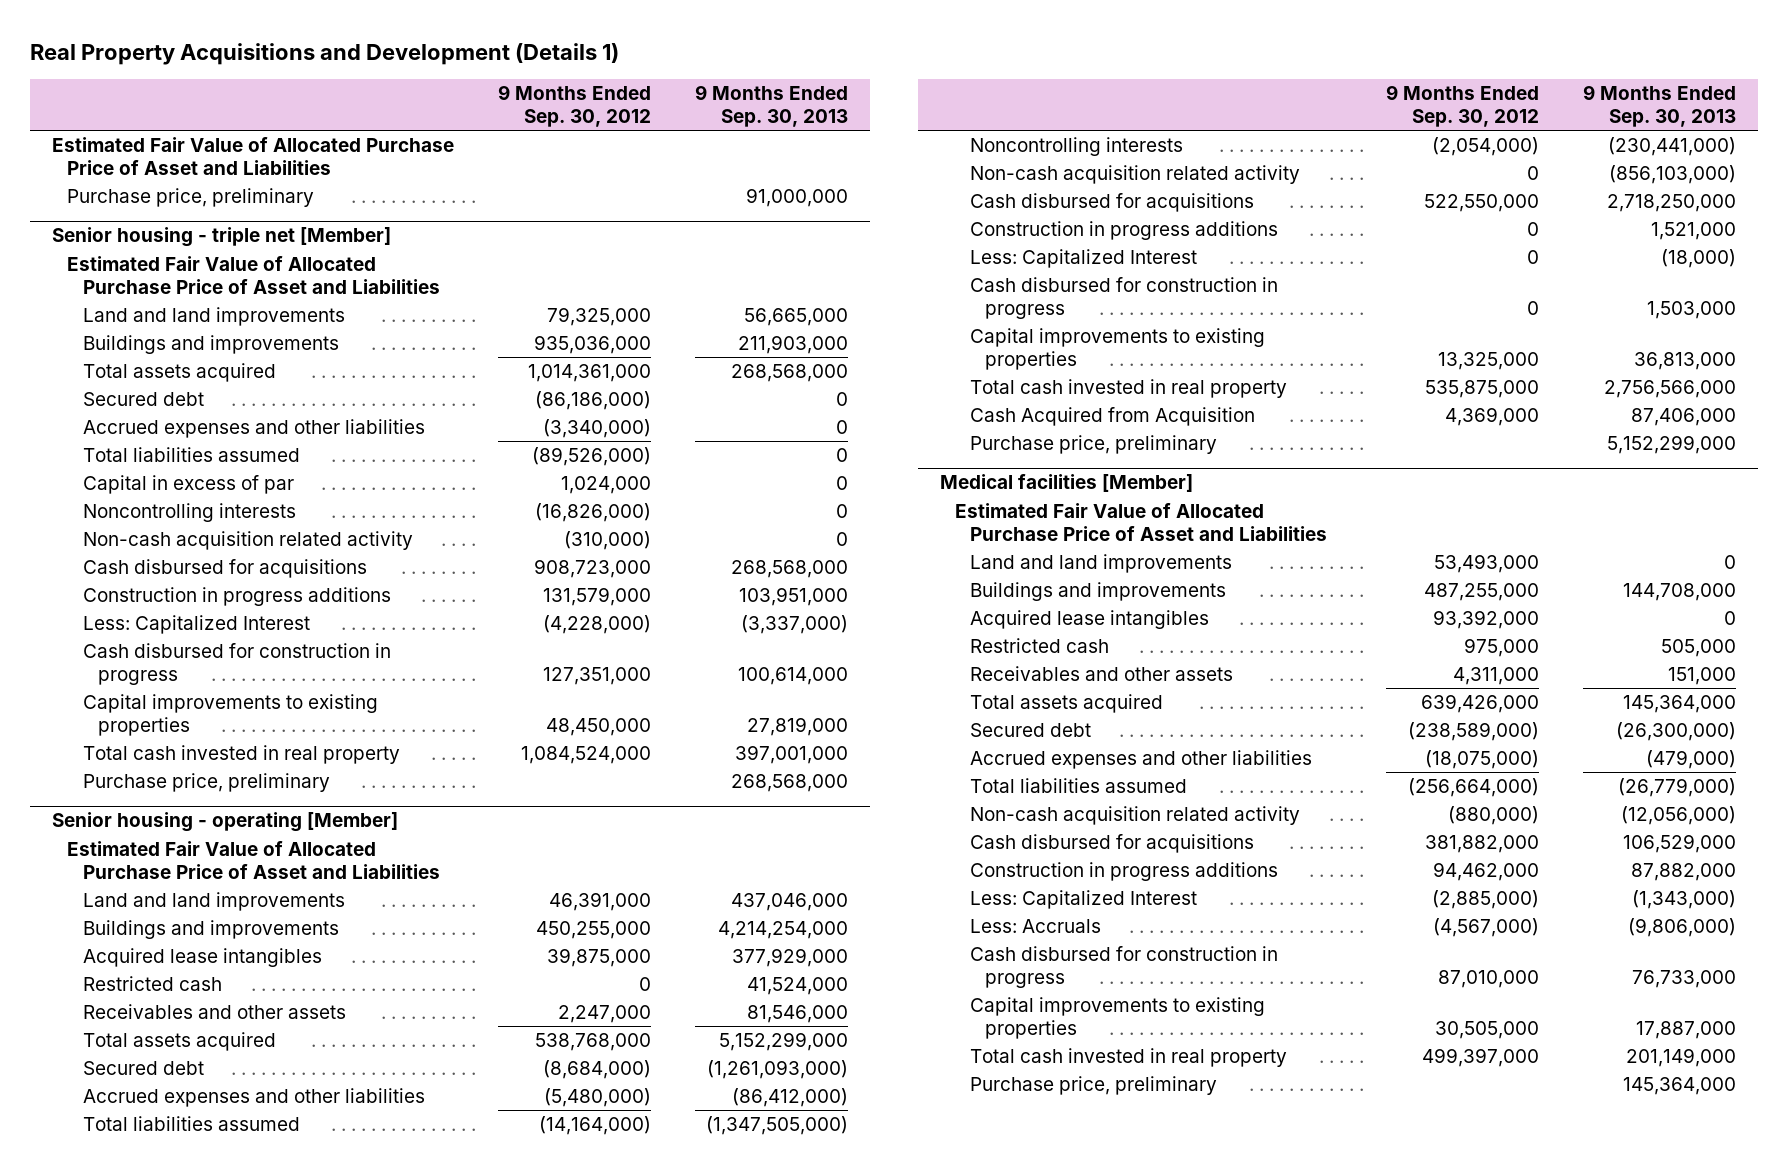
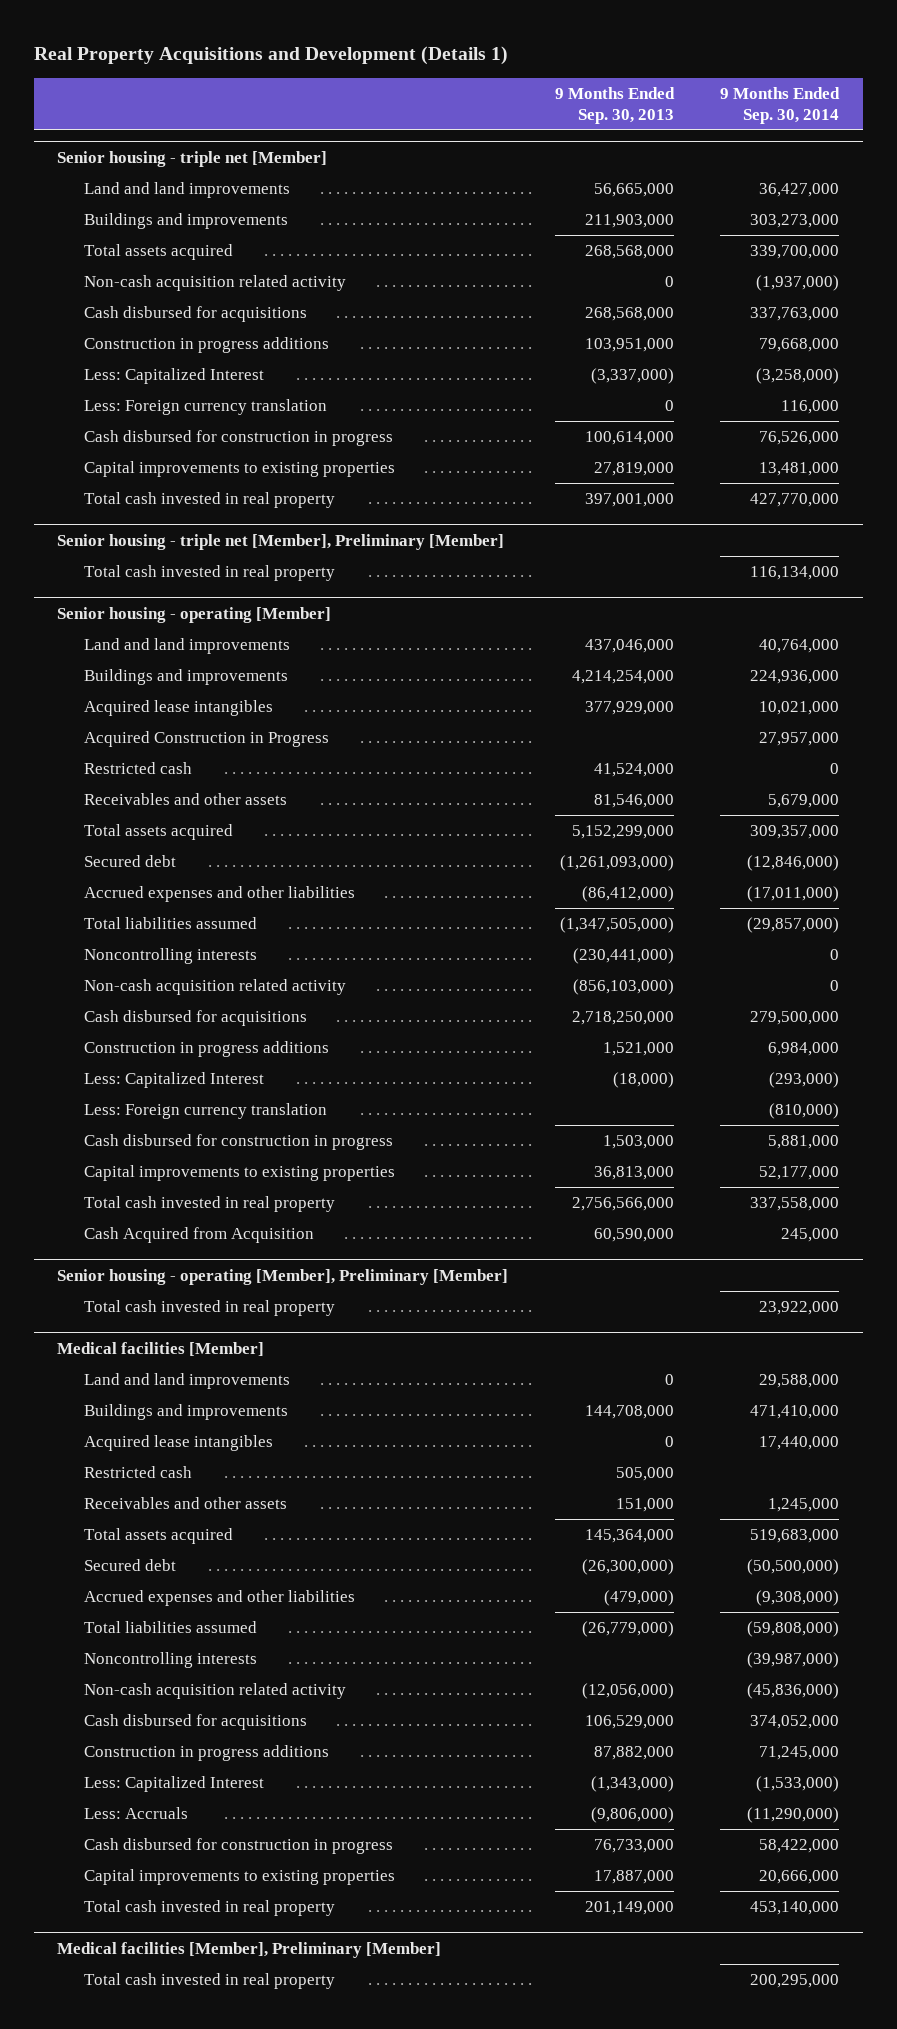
- | 9 Months Ended Sep. 30, 2012 | 9 Months Ended Sep. 30, 2013
+ | 9 Months Ended Sep. 30, 2013 | 9 Months Ended Sep. 30, 2014
- Estimated Fair Value of Allocated Purchase Price of Asset and Liabilities
- Purchase price, preliminary | | 91,000,000
@ Senior housing - triple net [Member]
- Estimated Fair Value of Allocated Purchase Price of Asset and Liabilities
- Secured debt | (86,186,000) | 0
- Accrued expenses and other liabilities | (3,340,000) | 0
- Total liabilities assumed | (89,526,000) | 0
- Capital in excess of par | 1,024,000 | 0
- Noncontrolling interests | (16,826,000) | 0
+ Less: Foreign currency translation | 0 | 116,000
- Purchase price, preliminary | | 268,568,000
+ Senior housing - triple net [Member], Preliminary [Member]
+ Total cash invested in real property | | 116,134,000
@ Senior housing - operating [Member]
- Estimated Fair Value of Allocated Purchase Price of Asset and Liabilities
+ Acquired Construction in Progress | | 27,957,000
+ Less: Foreign currency translation | | (810,000)
- Cash Acquired from Acquisition | 4,369,000 | 87,406,000
- Purchase price, preliminary | | 5,152,299,000
+ Cash Acquired from Acquisition | 60,590,000 | 245,000
+ Senior housing - operating [Member], Preliminary [Member]
+ Total cash invested in real property | | 23,922,000
@ Medical facilities [Member]
- Estimated Fair Value of Allocated Purchase Price of Asset and Liabilities
+ Noncontrolling interests | | (39,987,000)
- Purchase price, preliminary | | 145,364,000
+ Medical facilities [Member], Preliminary [Member]
+ Total cash invested in real property | | 200,295,000

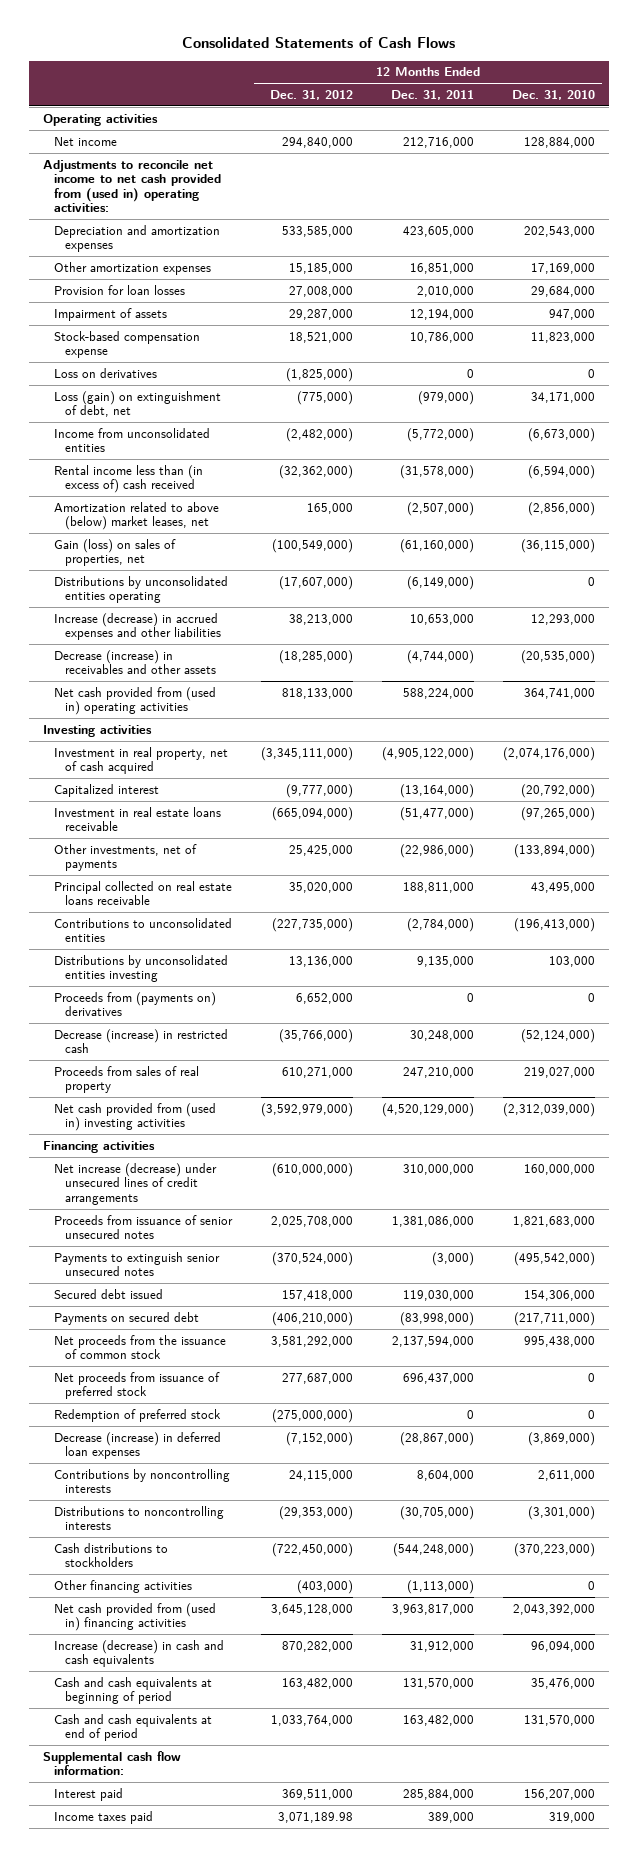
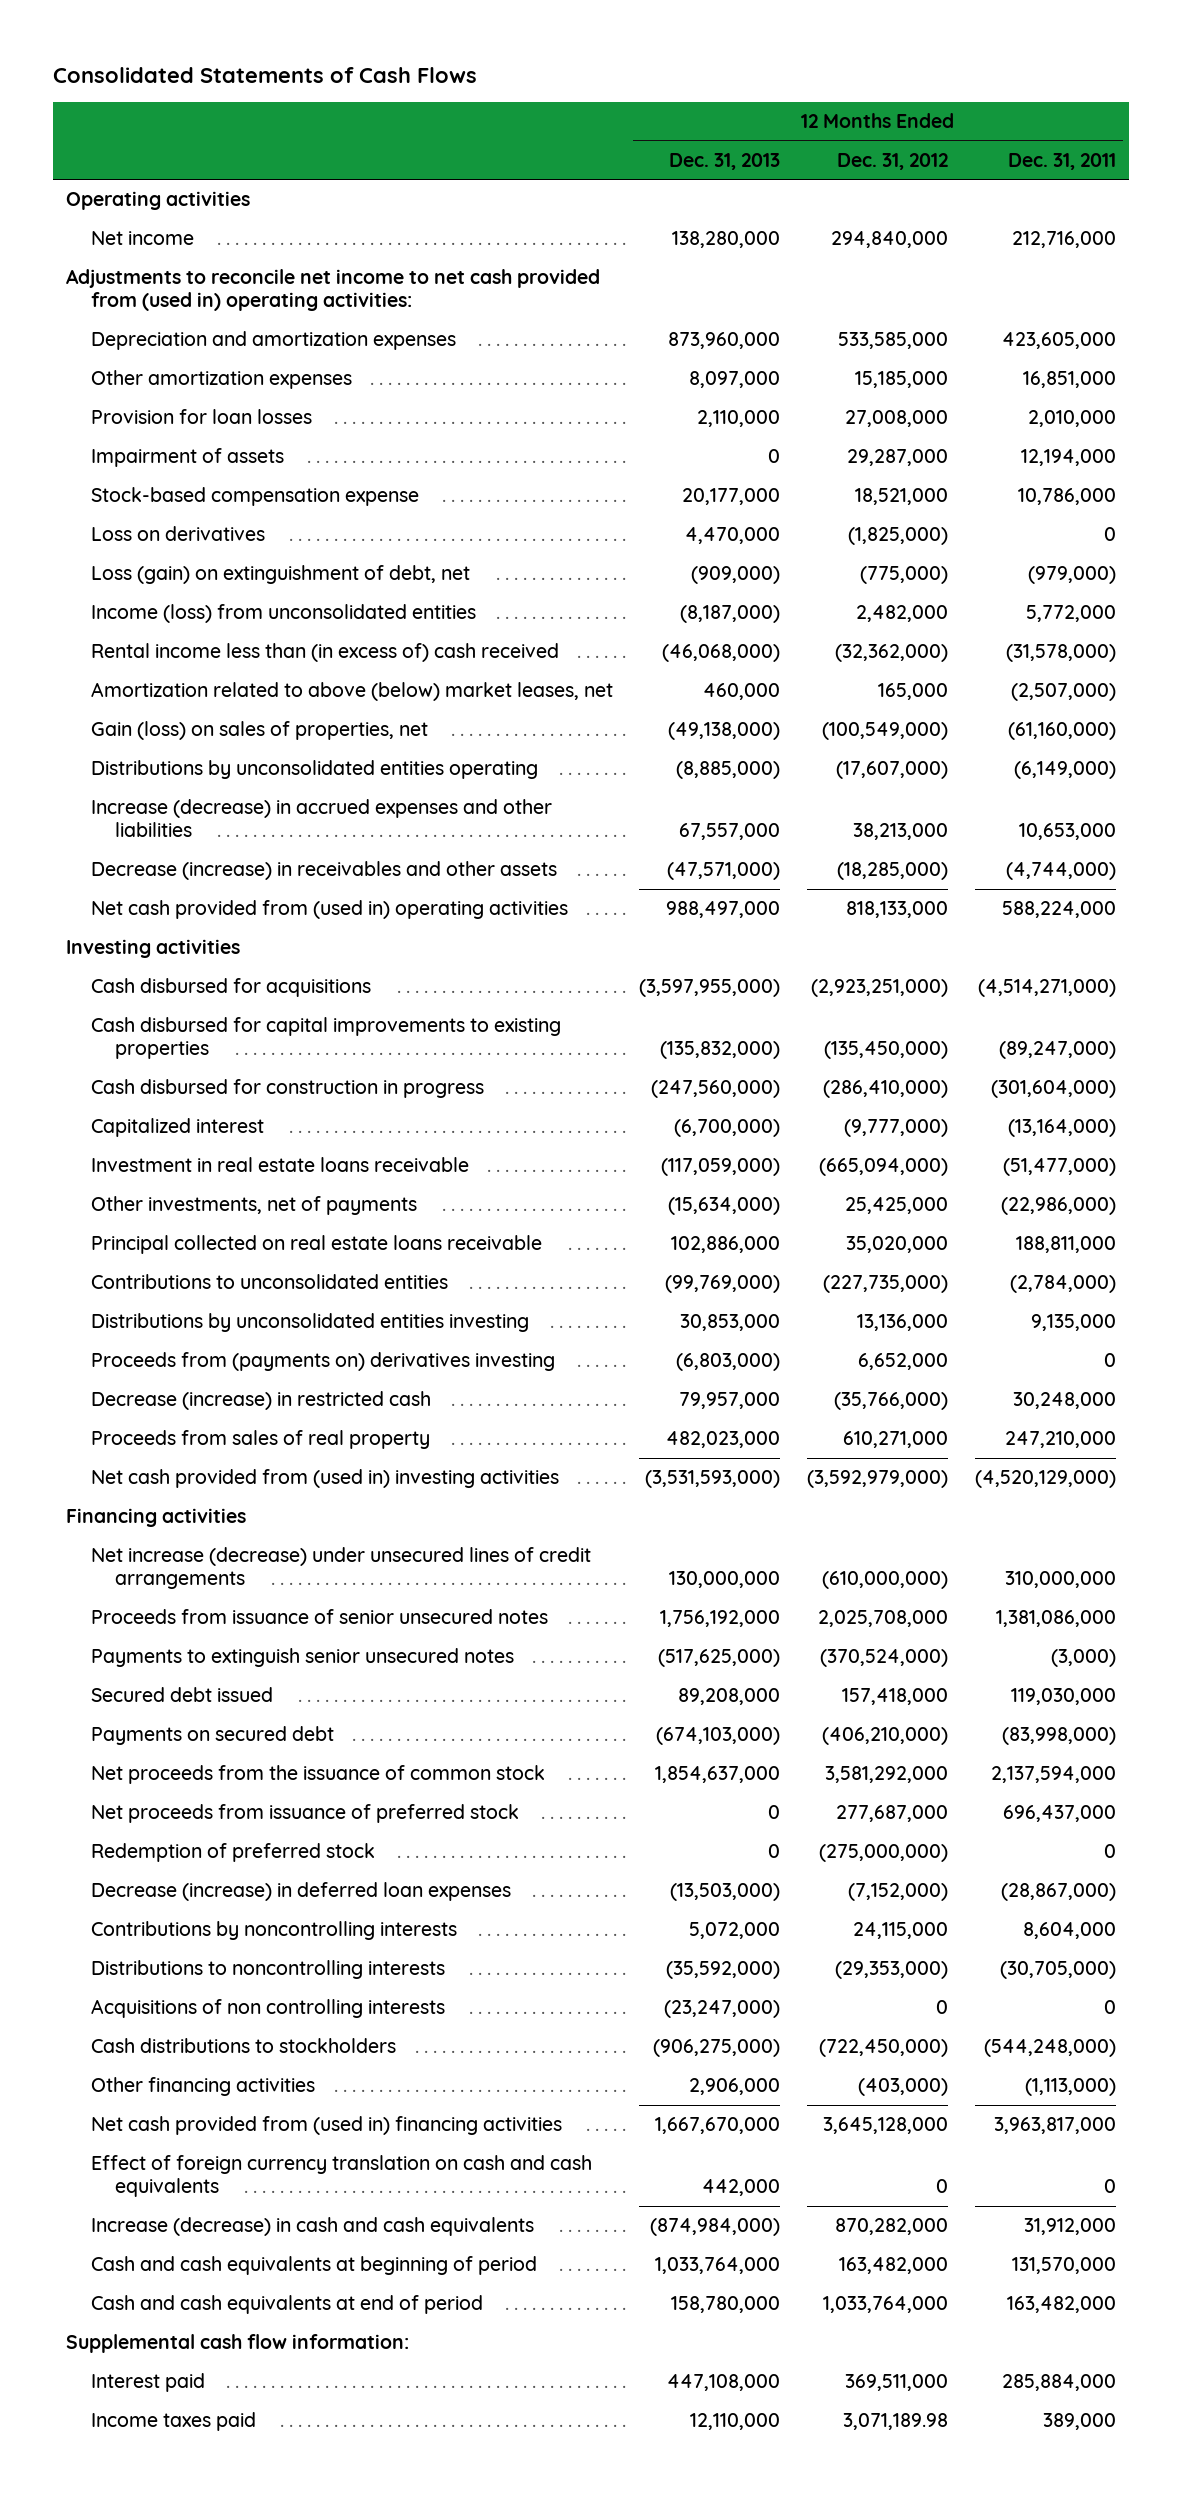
- | 12 Months Ended Dec. 31, 2012 | 12 Months Ended Dec. 31, 2011 | 12 Months Ended Dec. 31, 2010
+ | 12 Months Ended Dec. 31, 2013 | 12 Months Ended Dec. 31, 2012 | 12 Months Ended Dec. 31, 2011
- Income from unconsolidated entities | (2,482,000) | (5,772,000) | (6,673,000)
+ Income (loss) from unconsolidated entities | (8,187,000) | 2,482,000 | 5,772,000
- Investment in real property, net of cash acquired | (3,345,111,000) | (4,905,122,000) | (2,074,176,000)
+ Cash disbursed for acquisitions | (3,597,955,000) | (2,923,251,000) | (4,514,271,000)
+ Cash disbursed for capital improvements to existing properties | (135,832,000) | (135,450,000) | (89,247,000)
+ Cash disbursed for construction in progress | (247,560,000) | (286,410,000) | (301,604,000)
- Proceeds from (payments on) derivatives | 6,652,000 | 0 | 0
+ Proceeds from (payments on) derivatives investing | (6,803,000) | 6,652,000 | 0
+ Acquisitions of non controlling interests | (23,247,000) | 0 | 0
+ Effect of foreign currency translation on cash and cash equivalents | 442,000 | 0 | 0

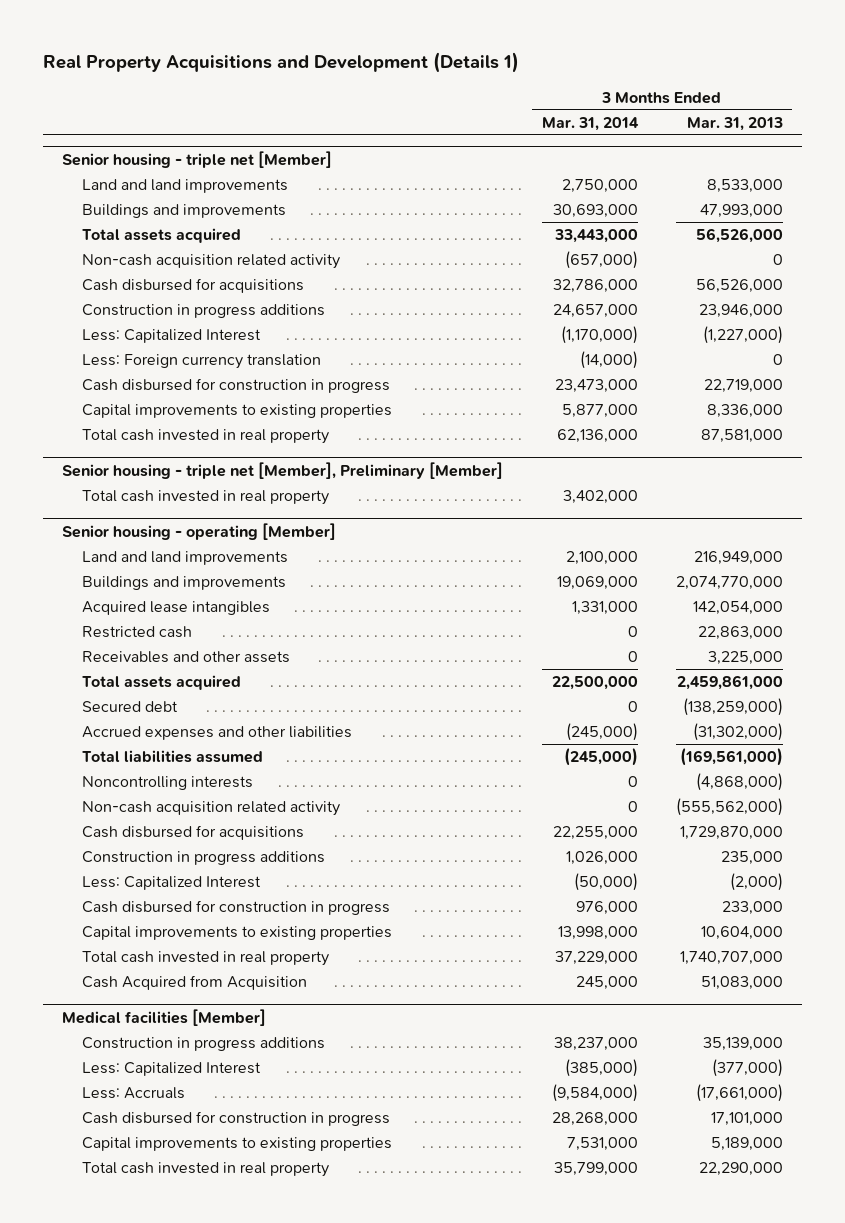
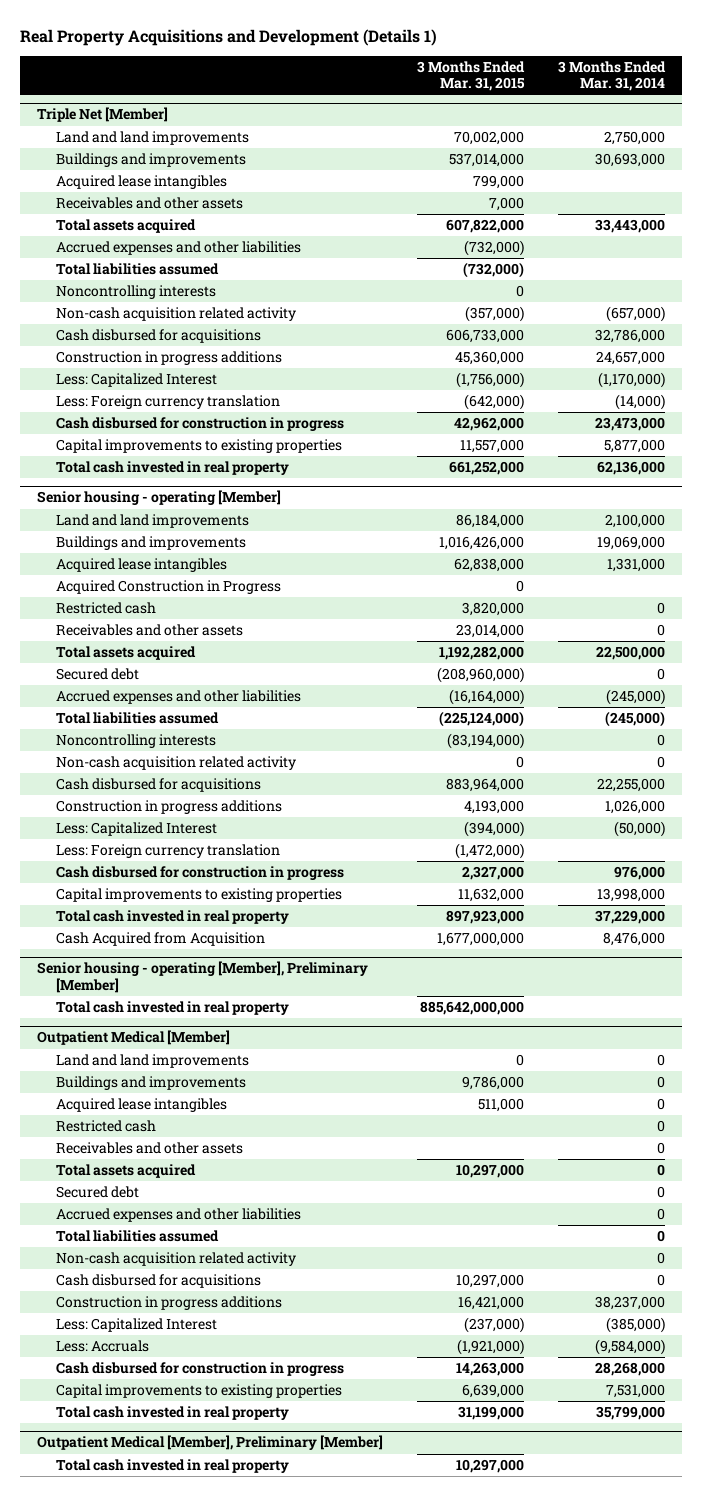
- | 3 Months Ended Mar. 31, 2014 | 3 Months Ended Mar. 31, 2013
+ | 3 Months Ended Mar. 31, 2015 | 3 Months Ended Mar. 31, 2014
- Senior housing - triple net [Member]
+ Triple Net [Member]
+ Acquired lease intangibles | 799,000 |
+ Receivables and other assets | 7,000 |
+ Accrued expenses and other liabilities | (732,000) |
+ Total liabilities assumed | (732,000) |
+ Noncontrolling interests | 0 |
- Senior housing - triple net [Member], Preliminary [Member]
- Total cash invested in real property | 3,402,000 |
@ Senior housing - operating [Member]
+ Acquired Construction in Progress | 0 |
+ Less: Foreign currency translation | (1,472,000) |
- Cash Acquired from Acquisition | 245,000 | 51,083,000
- Medical facilities [Member]
@ Senior housing - operating [Member]
+ Cash Acquired from Acquisition | 1,677,000,000 | 8,476,000
+ Senior housing - operating [Member], Preliminary [Member]
+ Total cash invested in real property | 885,642,000,000 |
+ Outpatient Medical [Member]
+ Land and land improvements | 0 | 0
+ Buildings and improvements | 9,786,000 | 0
+ Acquired lease intangibles | 511,000 | 0
+ Restricted cash | | 0
+ Receivables and other assets | | 0
+ Total assets acquired | 10,297,000 | 0
+ Secured debt | | 0
+ Accrued expenses and other liabilities | | 0
+ Total liabilities assumed | | 0
+ Non-cash acquisition related activity | | 0
+ Cash disbursed for acquisitions | 10,297,000 | 0
+ Outpatient Medical [Member], Preliminary [Member]
+ Total cash invested in real property | 10,297,000 |

